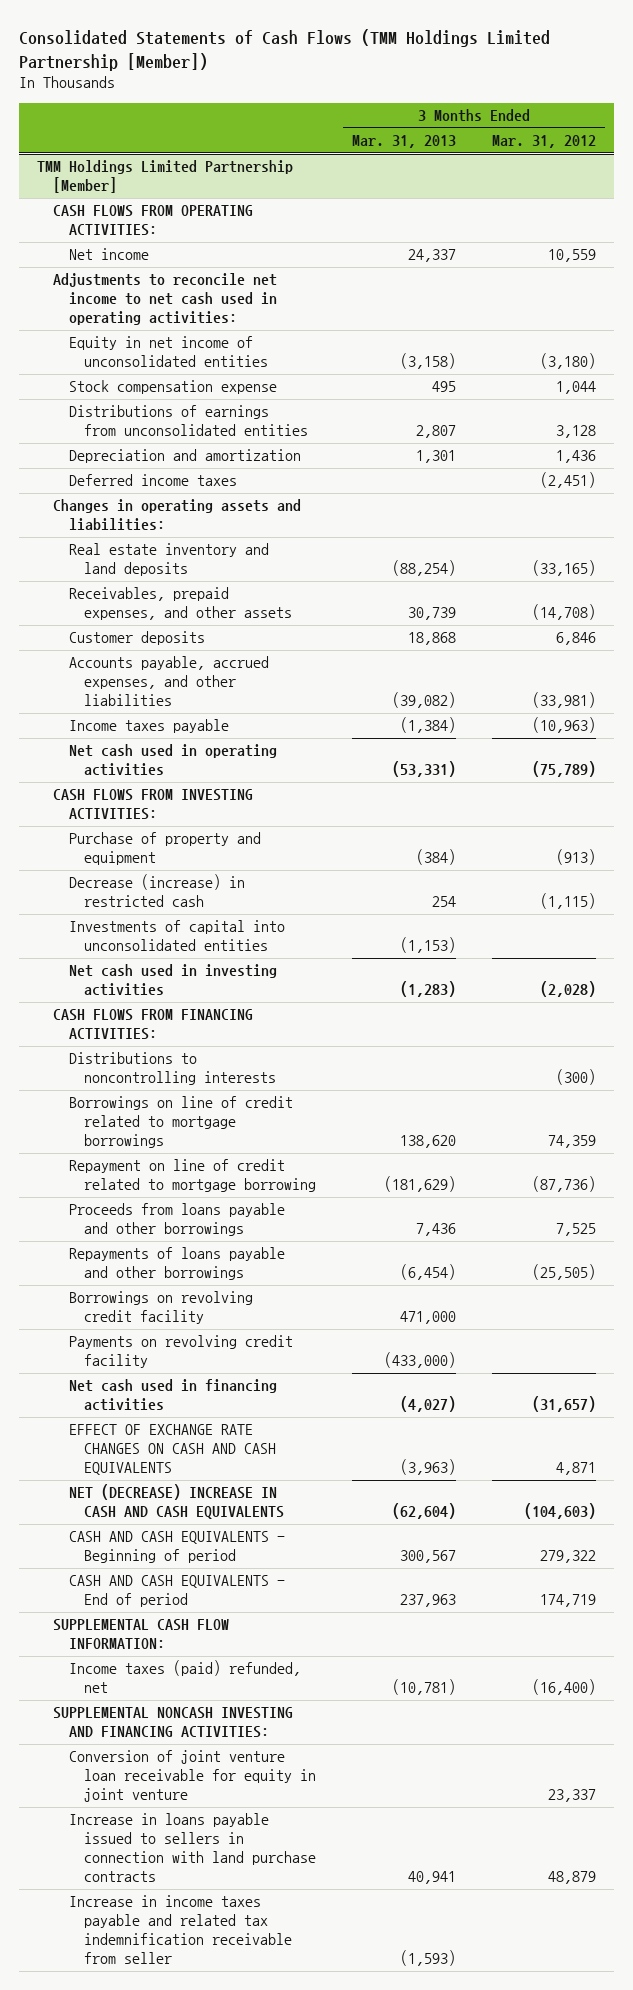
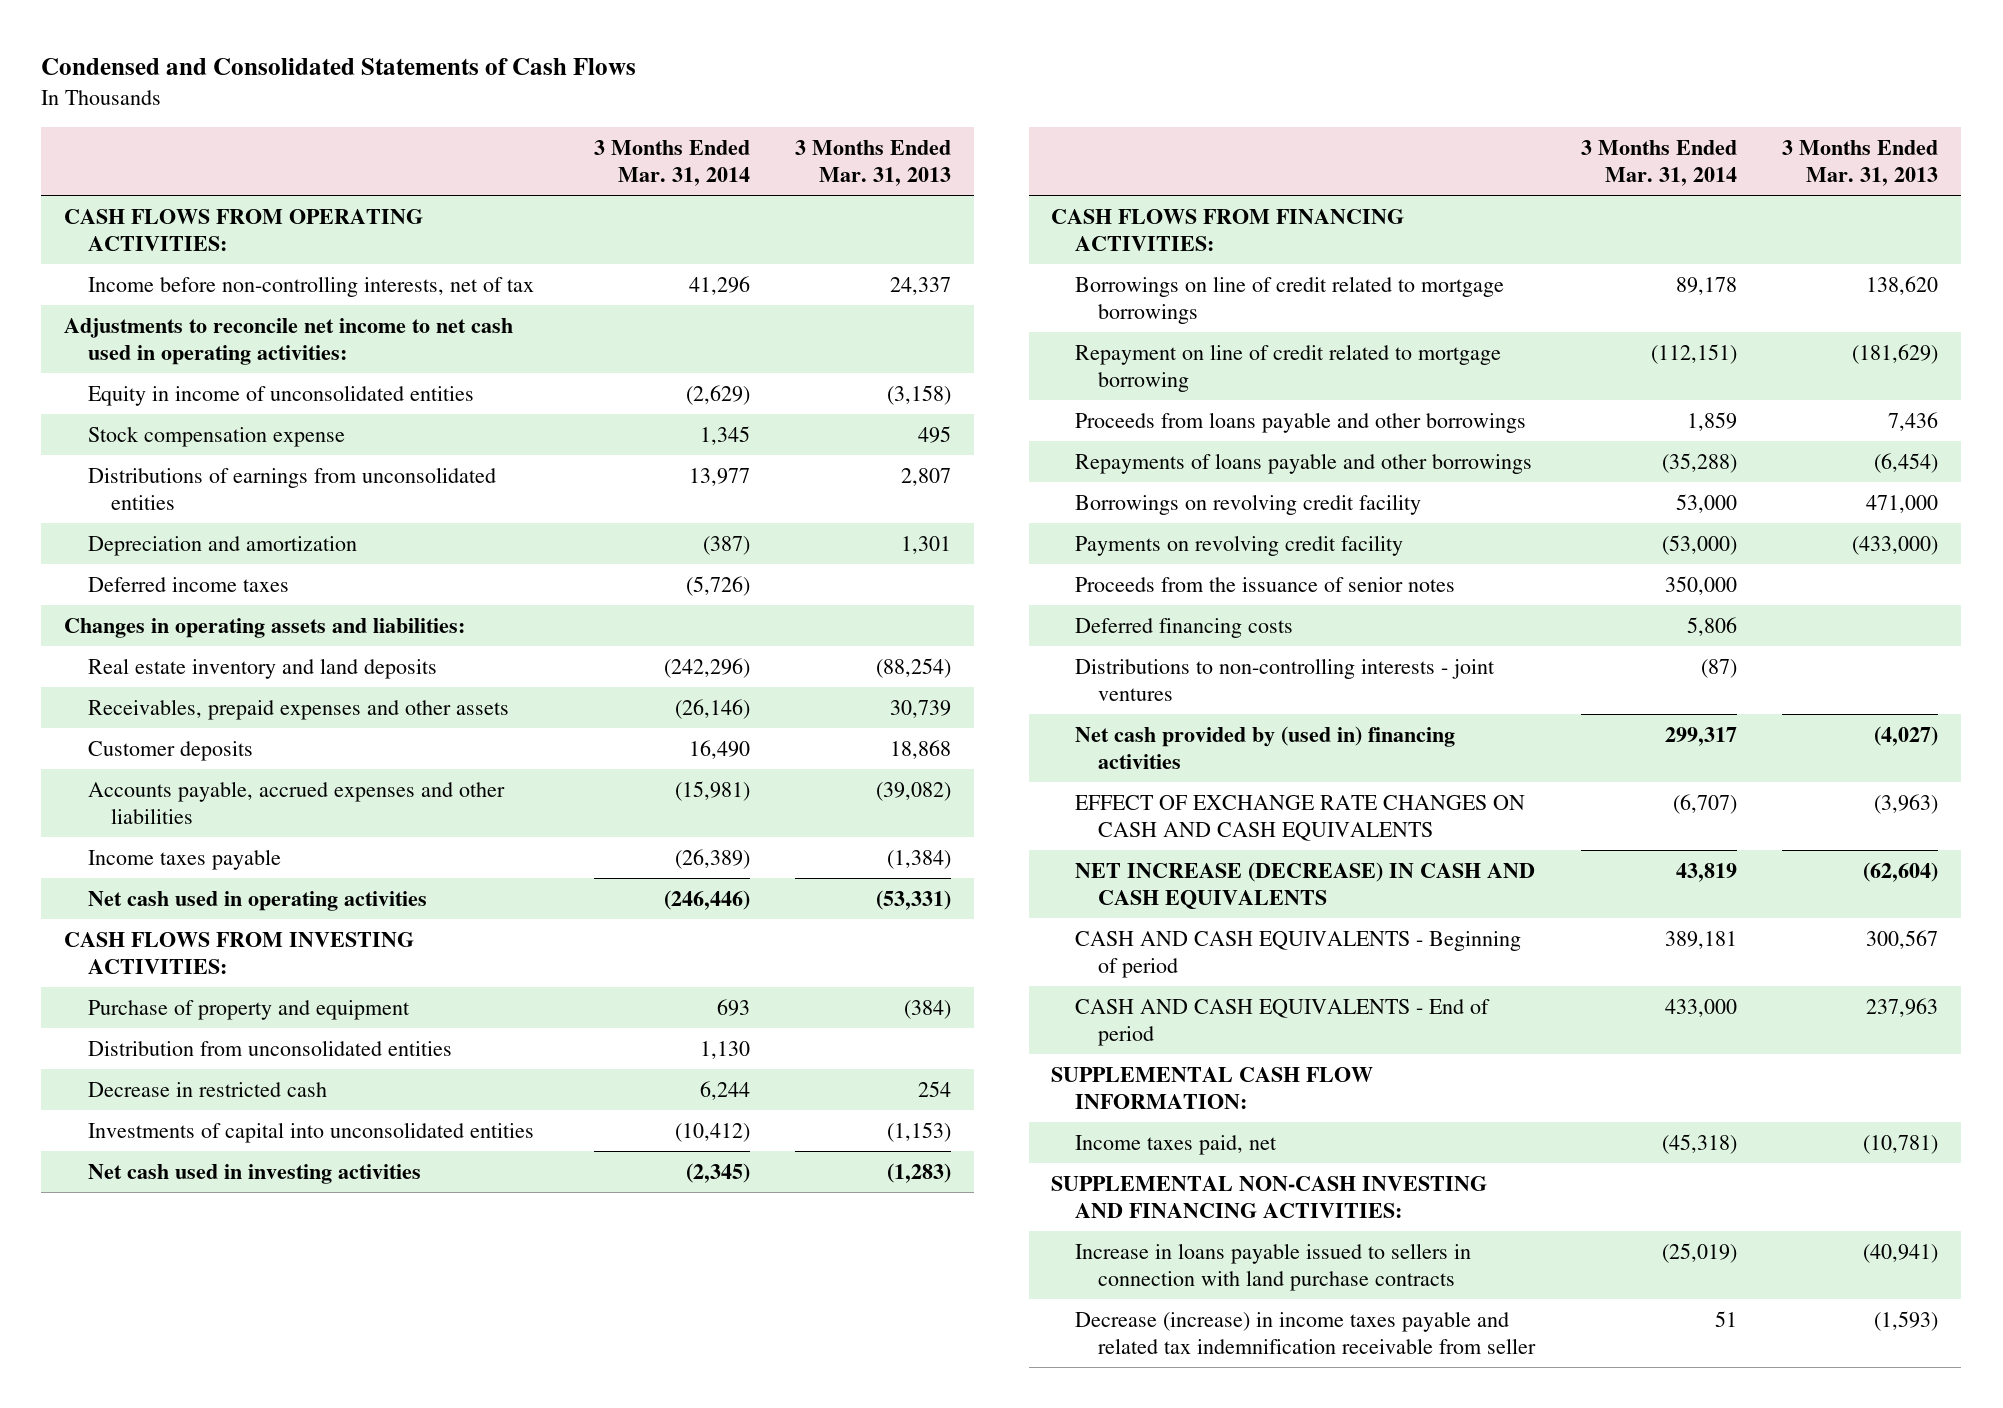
- Consolidated Statements of Cash Flows (TMM Holdings Limited Partnership [Member])
+ Condensed and Consolidated Statements of Cash Flows
- | 3 Months Ended Mar. 31, 2013 | 3 Months Ended Mar. 31, 2012
+ | 3 Months Ended Mar. 31, 2014 | 3 Months Ended Mar. 31, 2013
- TMM Holdings Limited Partnership [Member]
- Net income | 24,337 | 10,559
+ Income before non-controlling interests, net of tax | 41,296 | 24,337
- Equity in net income of unconsolidated entities | (3,158) | (3,180)
+ Equity in income of unconsolidated entities | (2,629) | (3,158)
- Receivables, prepaid expenses, and other assets | 30,739 | (14,708)
+ Receivables, prepaid expenses and other assets | (26,146) | 30,739
- Accounts payable, accrued expenses, and other liabilities | (39,082) | (33,981)
+ Accounts payable, accrued expenses and other liabilities | (15,981) | (39,082)
- Decrease (increase) in restricted cash | 254 | (1,115)
+ Distribution from unconsolidated entities | 1,130 |
+ Decrease in restricted cash | 6,244 | 254
- Distributions to noncontrolling interests | | (300)
- Net cash used in financing activities | (4,027) | (31,657)
+ Proceeds from the issuance of senior notes | 350,000 |
+ Deferred financing costs | 5,806 |
+ Distributions to non-controlling interests - joint ventures | (87) |
+ Net cash provided by (used in) financing activities | 299,317 | (4,027)
- NET (DECREASE) INCREASE IN CASH AND CASH EQUIVALENTS | (62,604) | (104,603)
+ NET INCREASE (DECREASE) IN CASH AND CASH EQUIVALENTS | 43,819 | (62,604)
- Income taxes (paid) refunded, net | (10,781) | (16,400)
- SUPPLEMENTAL NONCASH INVESTING AND FINANCING ACTIVITIES:
- Conversion of joint venture loan receivable for equity in joint venture | | 23,337
- Increase in loans payable issued to sellers in connection with land purchase contracts | 40,941 | 48,879
- Increase in income taxes payable and related tax indemnification receivable from seller | (1,593) |
+ Income taxes paid, net | (45,318) | (10,781)
+ SUPPLEMENTAL NON-CASH INVESTING AND FINANCING ACTIVITIES:
+ Increase in loans payable issued to sellers in connection with land purchase contracts | (25,019) | (40,941)
+ Decrease (increase) in income taxes payable and related tax indemnification receivable from seller | 51 | (1,593)

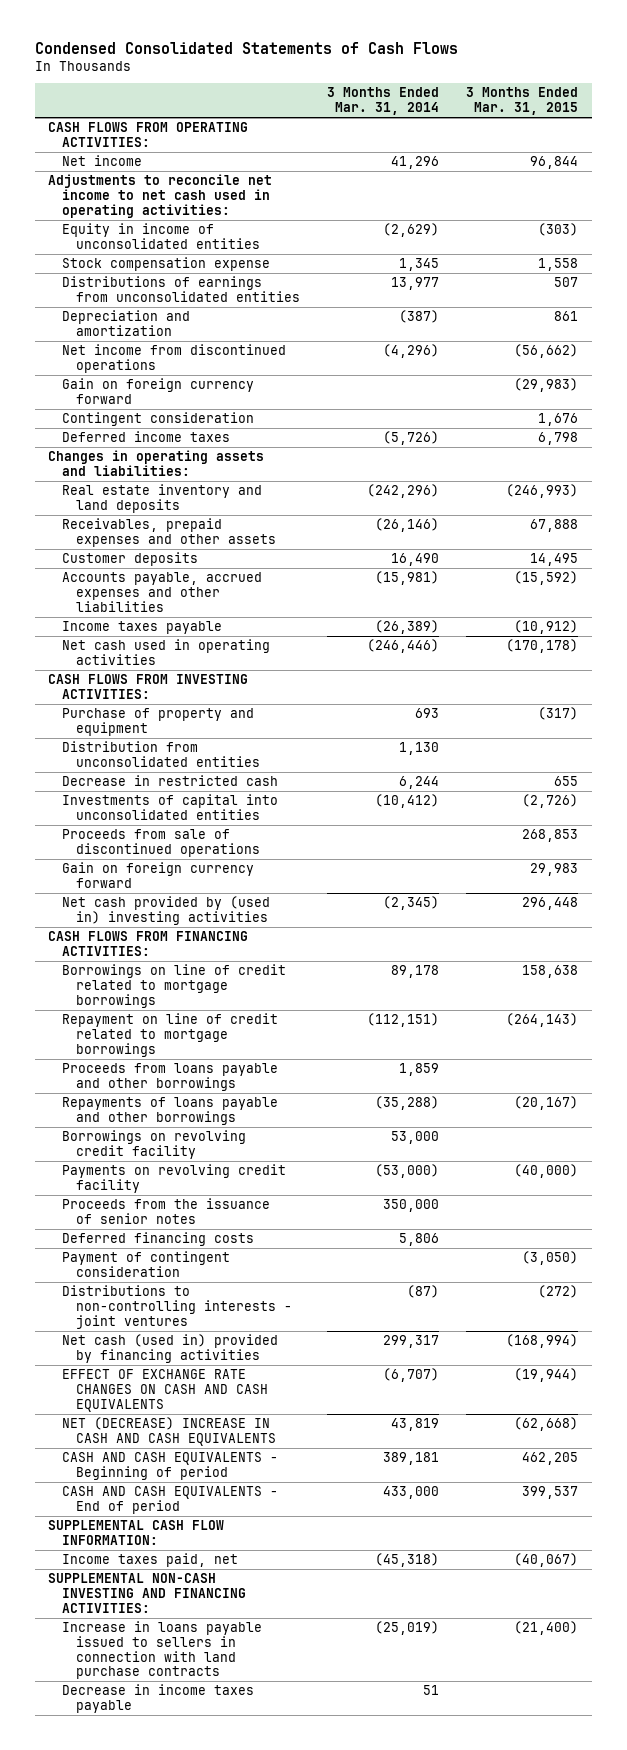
- Condensed and Consolidated Statements of Cash Flows
+ Condensed Consolidated Statements of Cash Flows
- | 3 Months Ended Mar. 31, 2014 | 3 Months Ended Mar. 31, 2013
+ | 3 Months Ended Mar. 31, 2014 | 3 Months Ended Mar. 31, 2015
- Income before non-controlling interests, net of tax | 41,296 | 24,337
+ Net income | 41,296 | 96,844
+ Net income from discontinued operations | (4,296) | (56,662)
+ Gain on foreign currency forward | | (29,983)
+ Contingent consideration | | 1,676
- Net cash used in investing activities | (2,345) | (1,283)
+ Proceeds from sale of discontinued operations | | 268,853
+ Gain on foreign currency forward | | 29,983
+ Net cash provided by (used in) investing activities | (2,345) | 296,448
- Repayment on line of credit related to mortgage borrowing | (112,151) | (181,629)
+ Repayment on line of credit related to mortgage borrowings | (112,151) | (264,143)
+ Payment of contingent consideration | | (3,050)
- Net cash provided by (used in) financing activities | 299,317 | (4,027)
+ Net cash (used in) provided by financing activities | 299,317 | (168,994)
- NET INCREASE (DECREASE) IN CASH AND CASH EQUIVALENTS | 43,819 | (62,604)
+ NET (DECREASE) INCREASE IN CASH AND CASH EQUIVALENTS | 43,819 | (62,668)
- Decrease (increase) in income taxes payable and related tax indemnification receivable from seller | 51 | (1,593)
+ Decrease in income taxes payable | 51 |

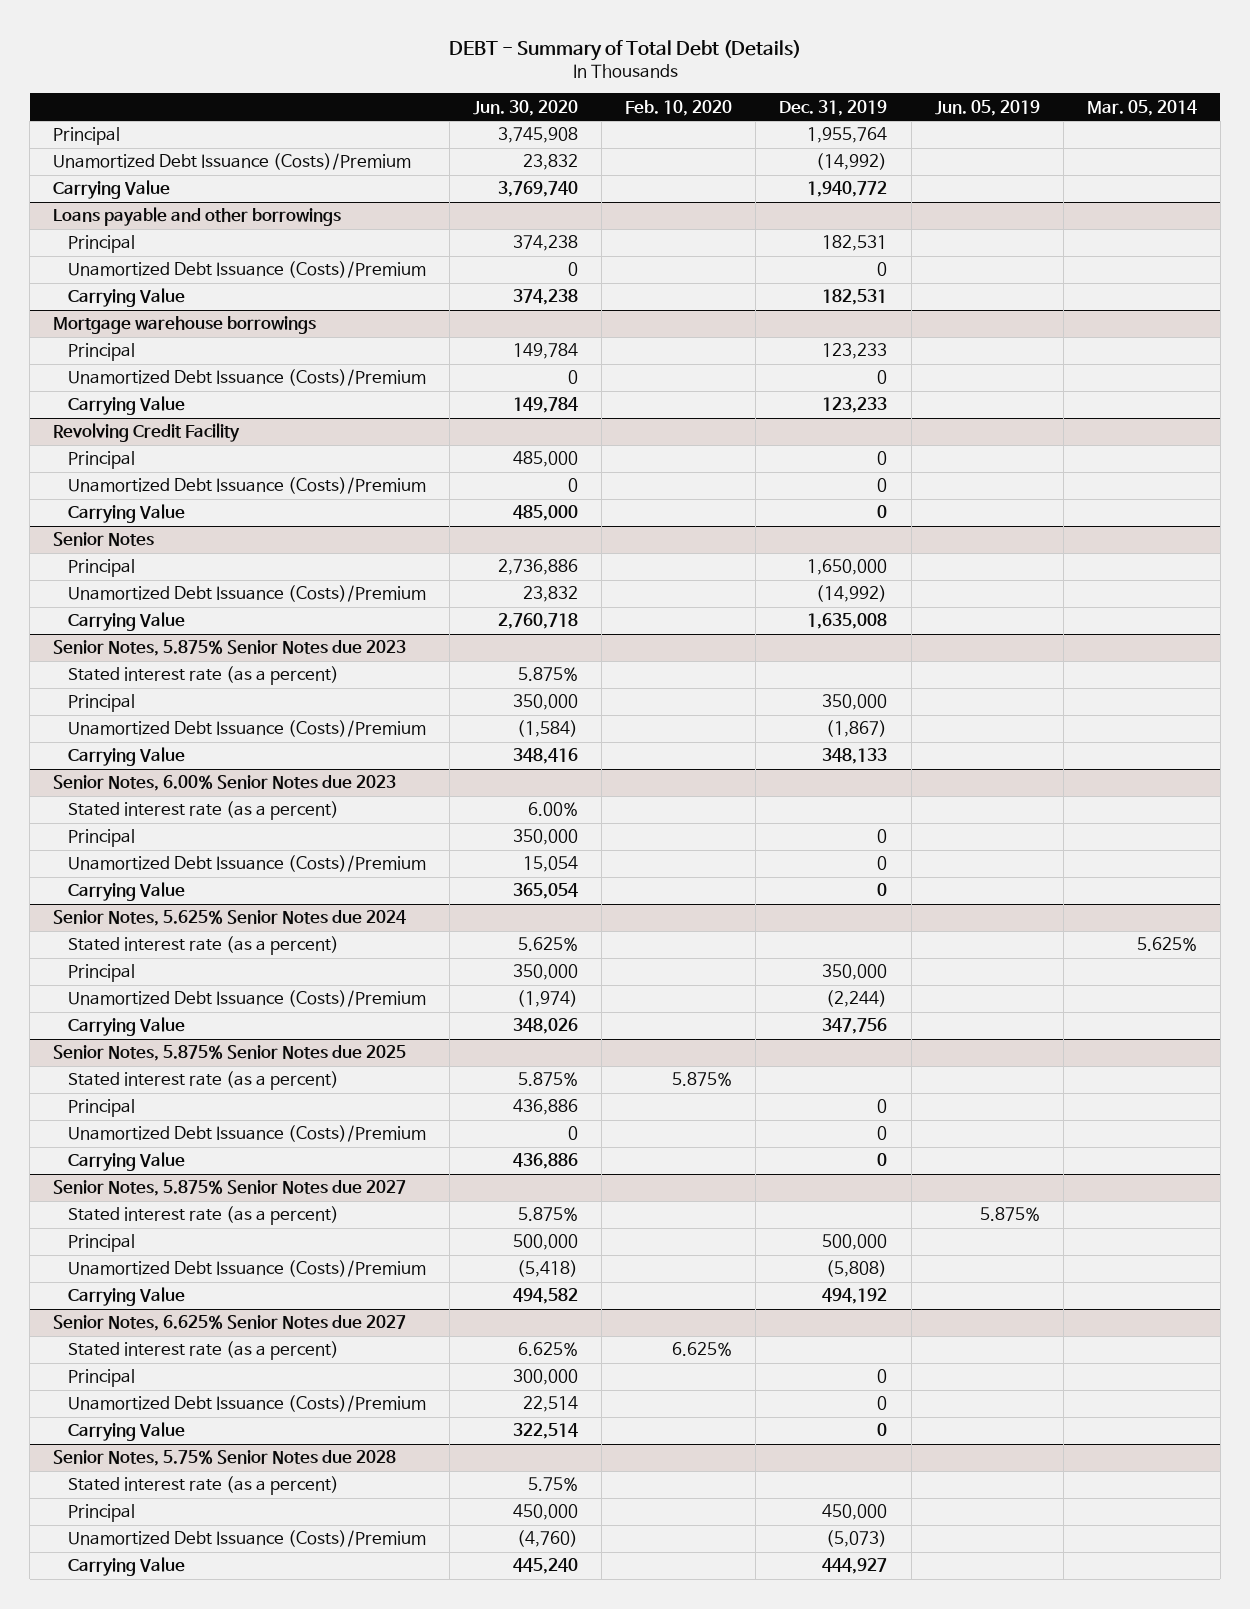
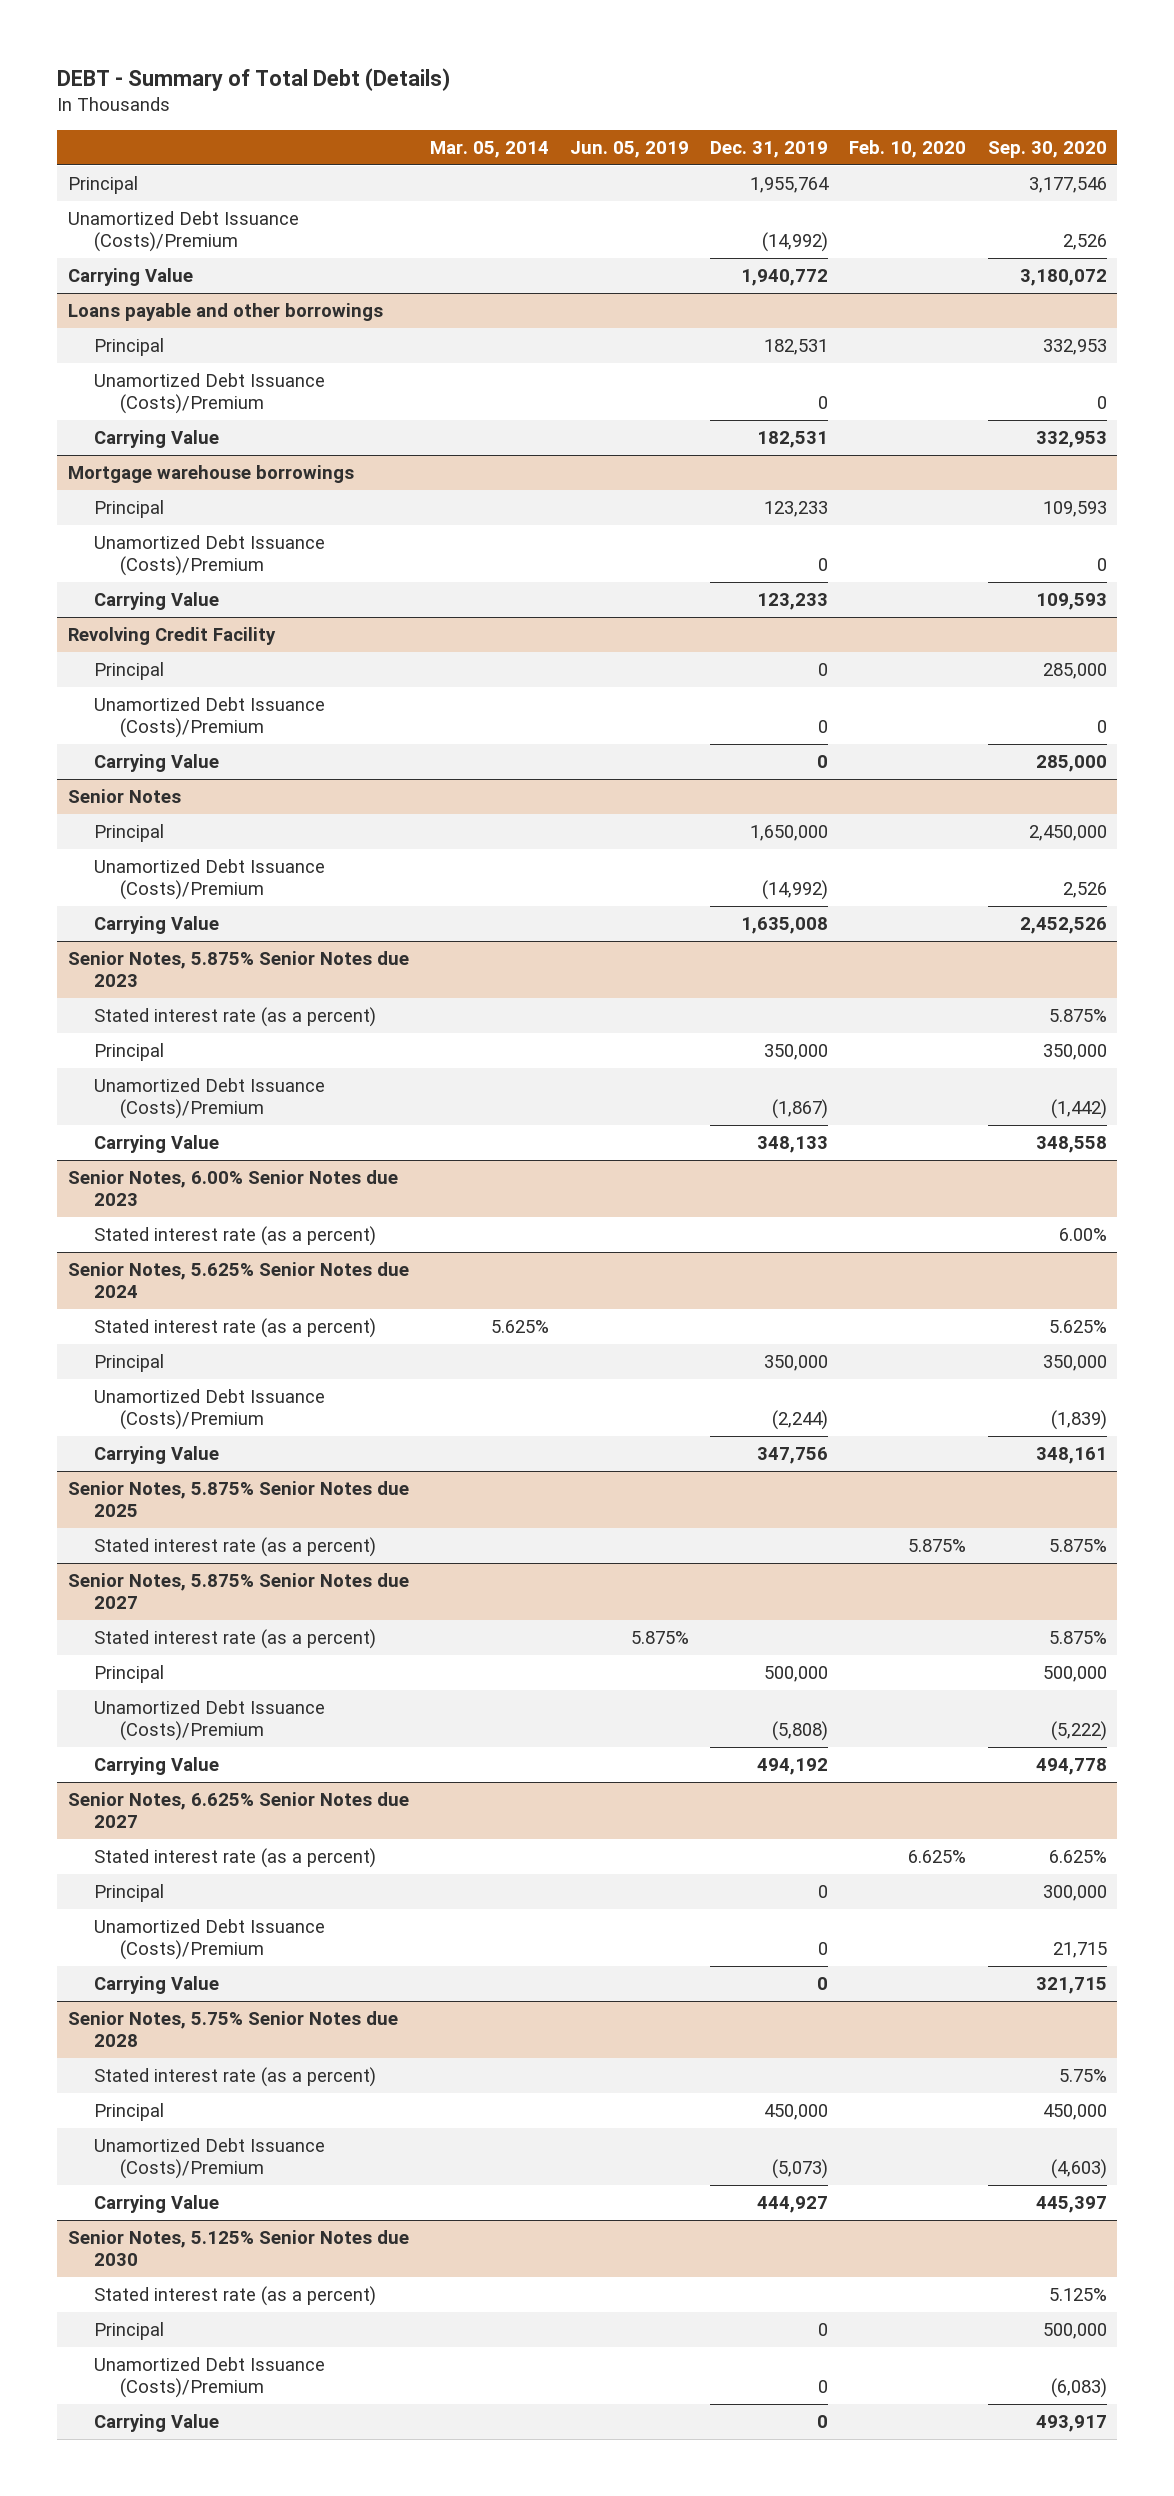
- | Jun. 30, 2020 | Feb. 10, 2020 | Dec. 31, 2019 | Jun. 05, 2019 | Mar. 05, 2014
+ | Mar. 05, 2014 | Jun. 05, 2019 | Dec. 31, 2019 | Feb. 10, 2020 | Sep. 30, 2020
@ Senior Notes, 6.00% Senior Notes due 2023
- Principal | 350,000 | | 0 | |
- Unamortized Debt Issuance (Costs)/Premium | 15,054 | | 0 | |
- Carrying Value | 365,054 | | 0 | |
@ Senior Notes, 5.875% Senior Notes due 2025
- Principal | 436,886 | | 0 | |
- Unamortized Debt Issuance (Costs)/Premium | 0 | | 0 | |
- Carrying Value | 436,886 | | 0 | |
+ Senior Notes, 5.125% Senior Notes due 2030
+ Stated interest rate (as a percent) | | | | | 5.125%
+ Principal | | | 0 | | 500,000
+ Unamortized Debt Issuance (Costs)/Premium | | | 0 | | (6,083)
+ Carrying Value | | | 0 | | 493,917

